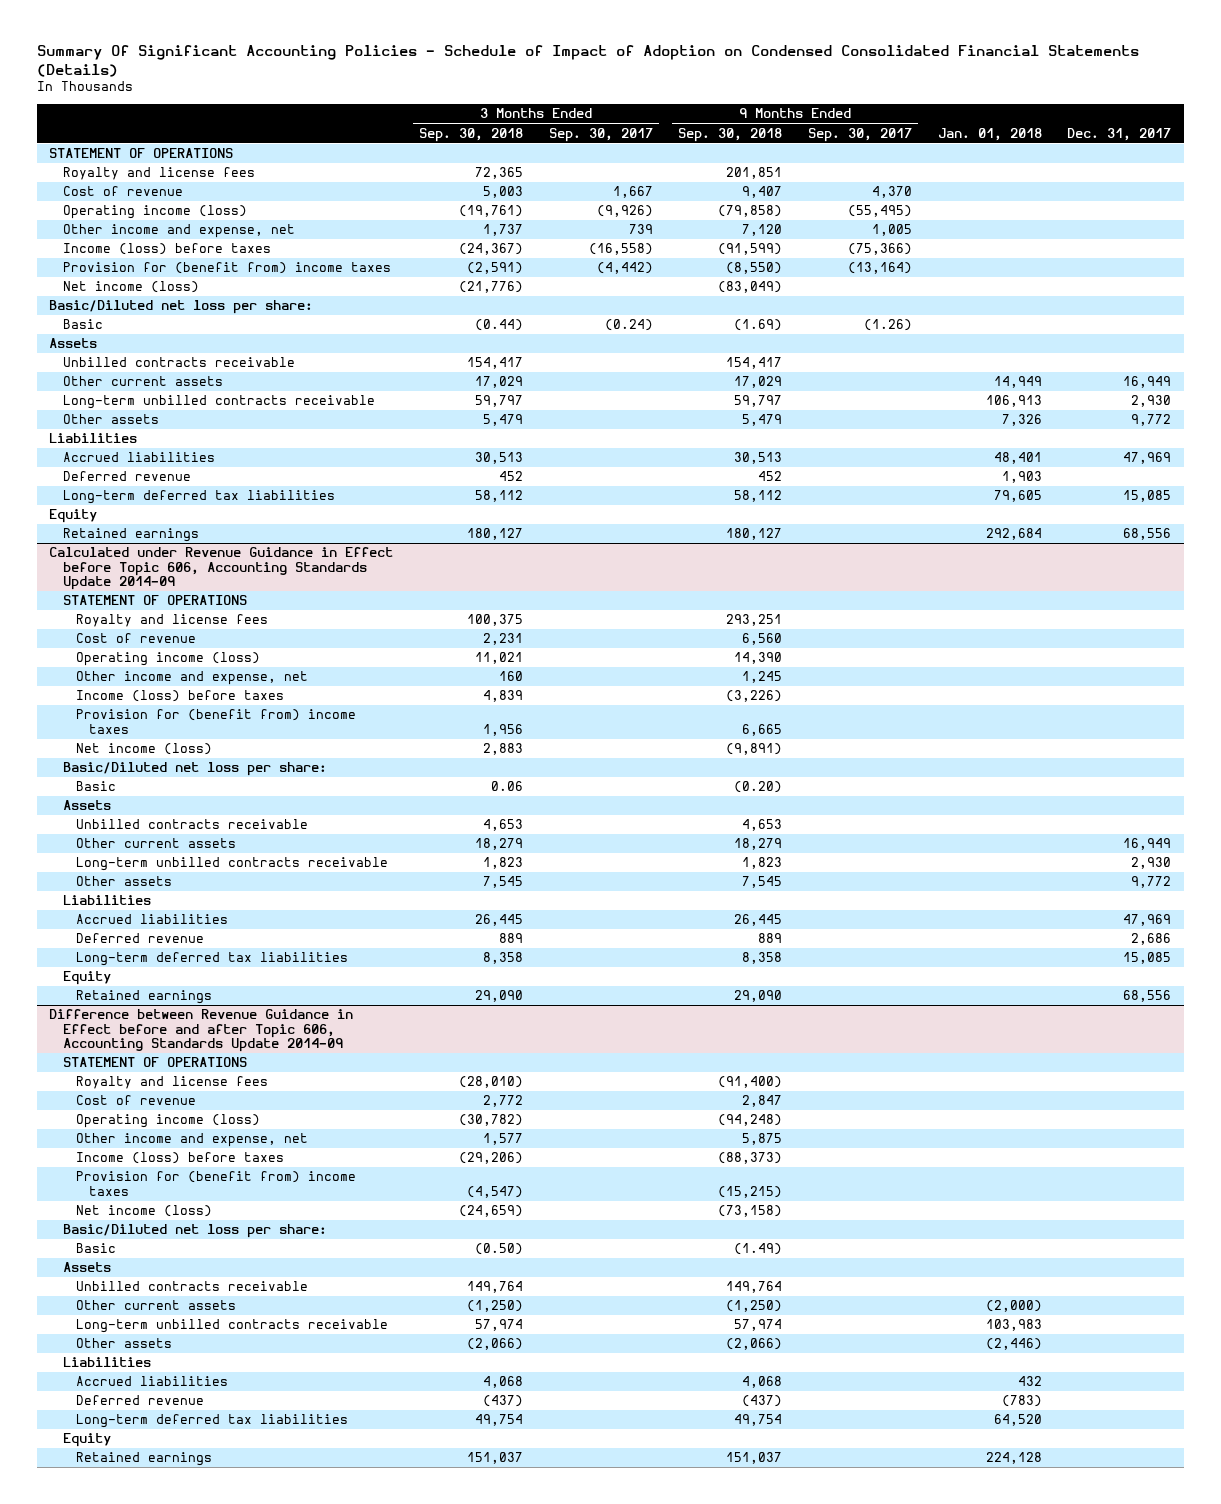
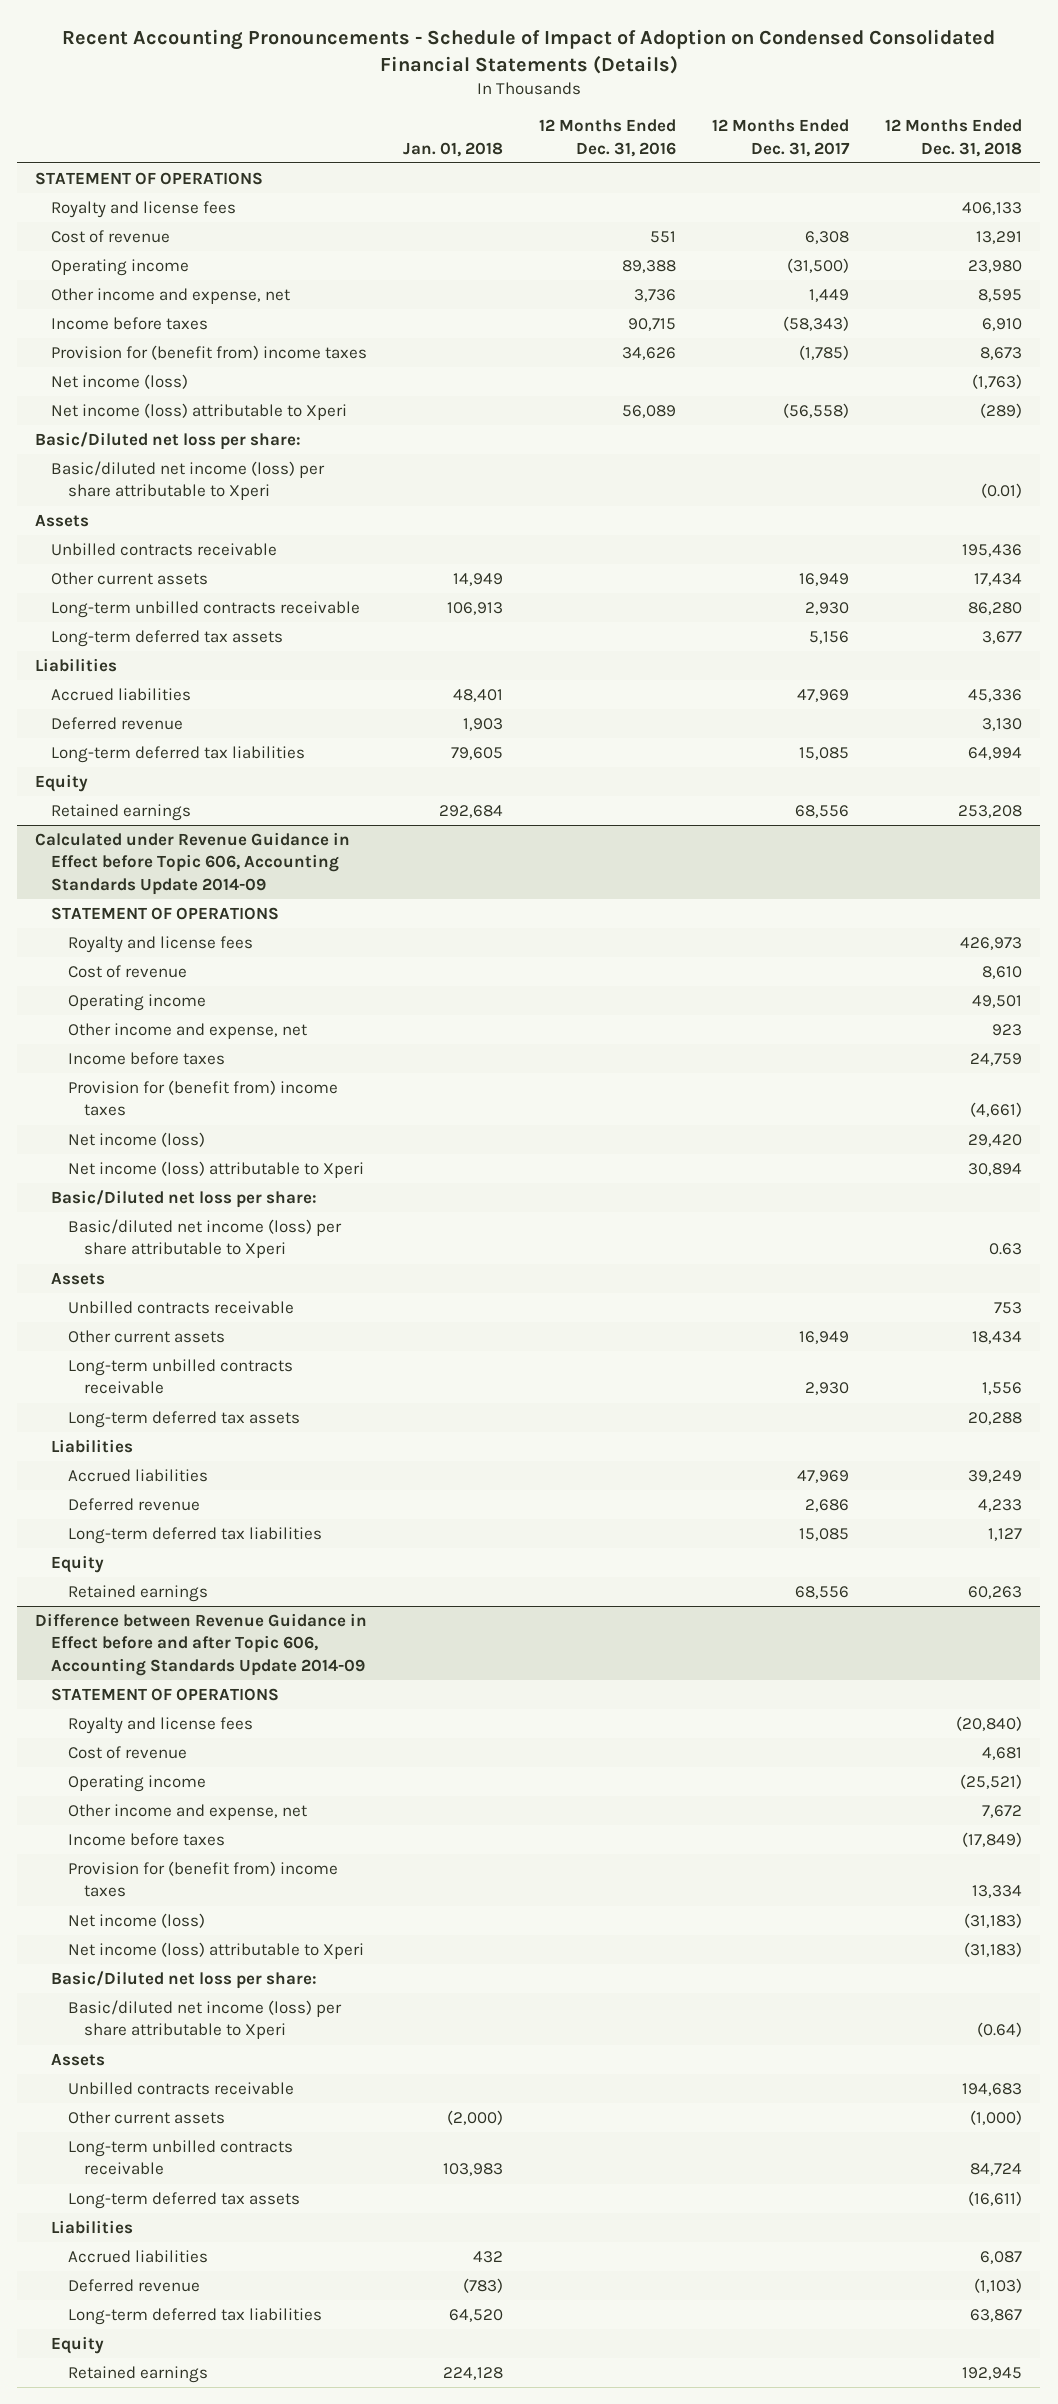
- Summary Of Significant Accounting Policies - Schedule of Impact of Adoption on Condensed Consolidated Financial Statements (Details)
+ Recent Accounting Pronouncements - Schedule of Impact of Adoption on Condensed Consolidated Financial Statements (Details)
- | 3 Months Ended Sep. 30, 2018 | 3 Months Ended Sep. 30, 2017 | 9 Months Ended Sep. 30, 2018 | 9 Months Ended Sep. 30, 2017 | Jan. 01, 2018 | Dec. 31, 2017
+ | Jan. 01, 2018 | 12 Months Ended Dec. 31, 2016 | 12 Months Ended Dec. 31, 2017 | 12 Months Ended Dec. 31, 2018
- Operating income (loss) | (19,761) | (9,926) | (79,858) | (55,495) | |
+ Operating income | | 89,388 | (31,500) | 23,980
- Income (loss) before taxes | (24,367) | (16,558) | (91,599) | (75,366) | |
+ Income before taxes | | 90,715 | (58,343) | 6,910
+ Net income (loss) attributable to Xperi | | 56,089 | (56,558) | (289)
- Basic | (0.44) | (0.24) | (1.69) | (1.26) | |
+ Basic/diluted net income (loss) per share attributable to Xperi | | | | (0.01)
- Other assets | 5,479 | | 5,479 | | 7,326 | 9,772
+ Long-term deferred tax assets | | | 5,156 | 3,677
@ Calculated under Revenue Guidance in Effect before Topic 606, Accounting Standards Update 2014-09
- Operating income (loss) | 11,021 | | 14,390 | | |
+ Operating income | | | | 49,501
- Income (loss) before taxes | 4,839 | | (3,226) | | |
+ Income before taxes | | | | 24,759
+ Net income (loss) attributable to Xperi | | | | 30,894
- Basic | 0.06 | | (0.20) | | |
+ Basic/diluted net income (loss) per share attributable to Xperi | | | | 0.63
- Other assets | 7,545 | | 7,545 | | | 9,772
+ Long-term deferred tax assets | | | | 20,288
@ Difference between Revenue Guidance in Effect before and after Topic 606, Accounting Standards Update 2014-09
- Operating income (loss) | (30,782) | | (94,248) | | |
+ Operating income | | | | (25,521)
- Income (loss) before taxes | (29,206) | | (88,373) | | |
+ Income before taxes | | | | (17,849)
+ Net income (loss) attributable to Xperi | | | | (31,183)
- Basic | (0.50) | | (1.49) | | |
+ Basic/diluted net income (loss) per share attributable to Xperi | | | | (0.64)
- Other assets | (2,066) | | (2,066) | | (2,446) |
+ Long-term deferred tax assets | | | | (16,611)

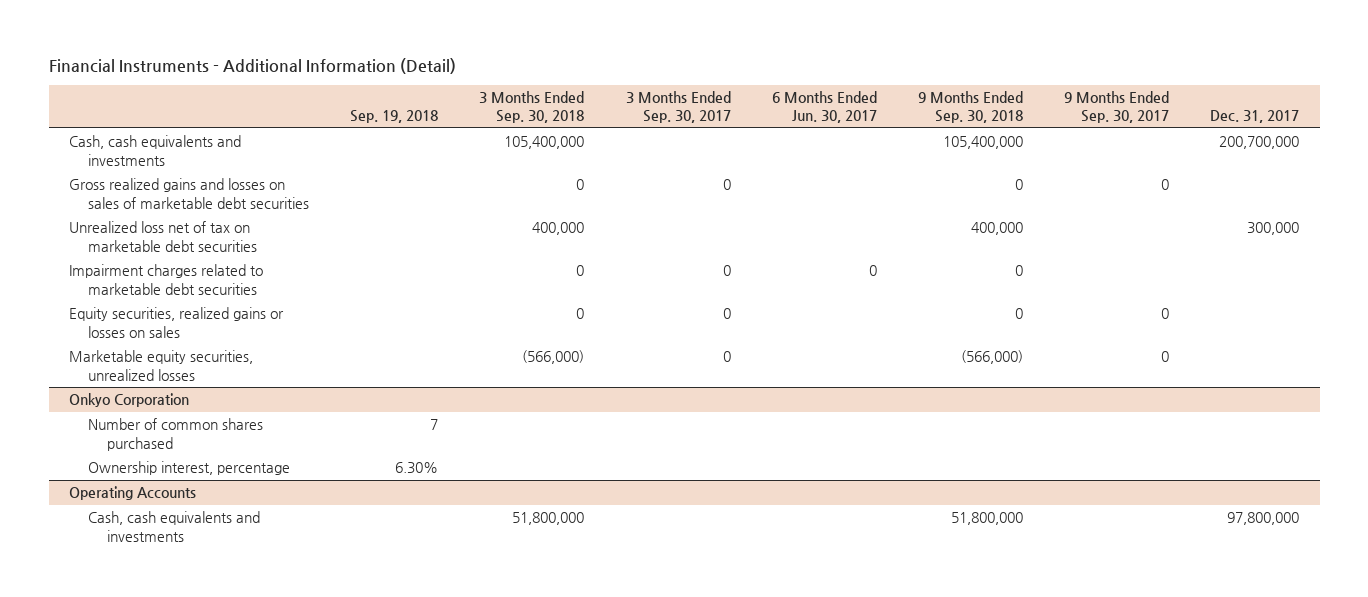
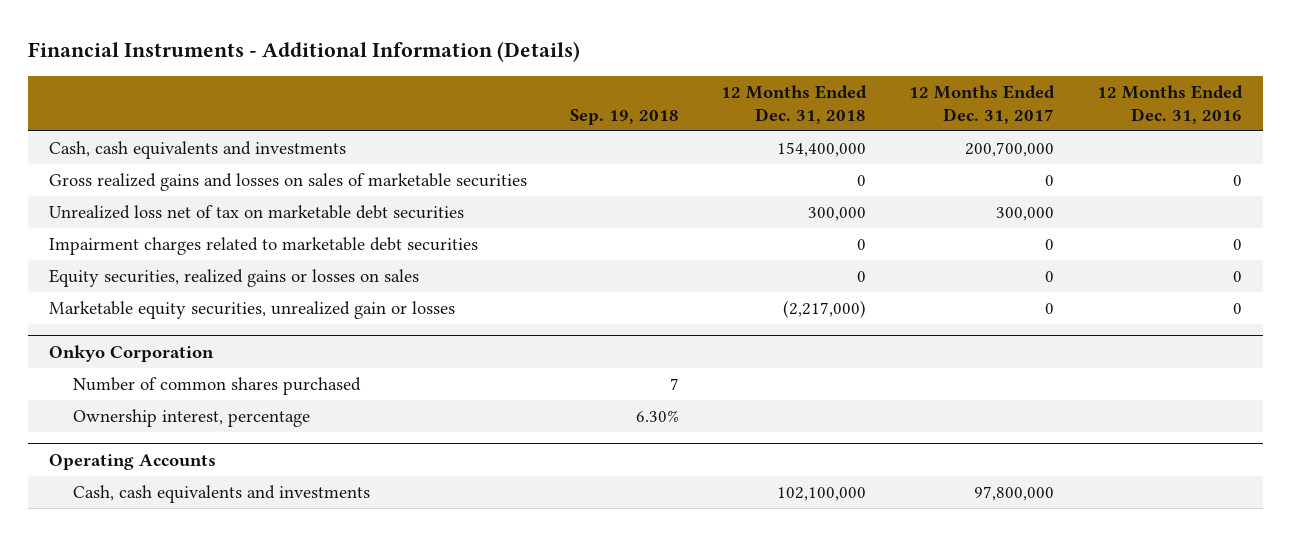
- Financial Instruments - Additional Information (Detail)
+ Financial Instruments - Additional Information (Details)
- | Sep. 19, 2018 | 3 Months Ended Sep. 30, 2018 | 3 Months Ended Sep. 30, 2017 | 6 Months Ended Jun. 30, 2017 | 9 Months Ended Sep. 30, 2018 | 9 Months Ended Sep. 30, 2017 | Dec. 31, 2017
+ | Sep. 19, 2018 | 12 Months Ended Dec. 31, 2018 | 12 Months Ended Dec. 31, 2017 | 12 Months Ended Dec. 31, 2016
- Gross realized gains and losses on sales of marketable debt securities | | 0 | 0 | | 0 | 0 |
+ Gross realized gains and losses on sales of marketable securities | | 0 | 0 | 0
- Marketable equity securities, unrealized losses | | (566,000) | 0 | | (566,000) | 0 |
+ Marketable equity securities, unrealized gain or losses | | (2,217,000) | 0 | 0

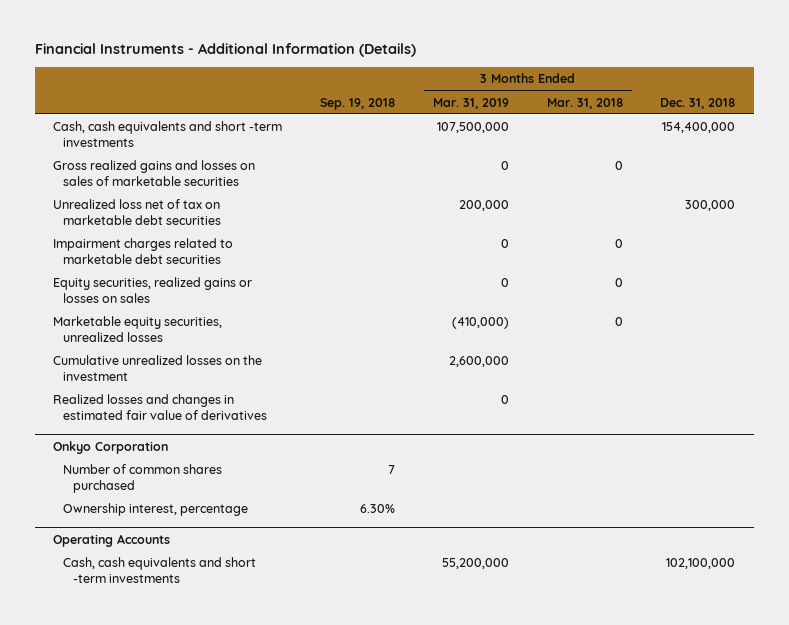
- | Sep. 19, 2018 | 12 Months Ended Dec. 31, 2018 | 12 Months Ended Dec. 31, 2017 | 12 Months Ended Dec. 31, 2016
+ | Sep. 19, 2018 | 3 Months Ended Mar. 31, 2019 | 3 Months Ended Mar. 31, 2018 | Dec. 31, 2018
- Cash, cash equivalents and investments | | 154,400,000 | 200,700,000 |
+ Cash, cash equivalents and short -term investments | | 107,500,000 | | 154,400,000
- Marketable equity securities, unrealized gain or losses | | (2,217,000) | 0 | 0
+ Marketable equity securities, unrealized losses | | (410,000) | 0 |
+ Cumulative unrealized losses on the investment | | 2,600,000 | |
+ Realized losses and changes in estimated fair value of derivatives | | 0 | |
@ Operating Accounts
- Cash, cash equivalents and investments | | 102,100,000 | 97,800,000 |
+ Cash, cash equivalents and short -term investments | | 55,200,000 | | 102,100,000

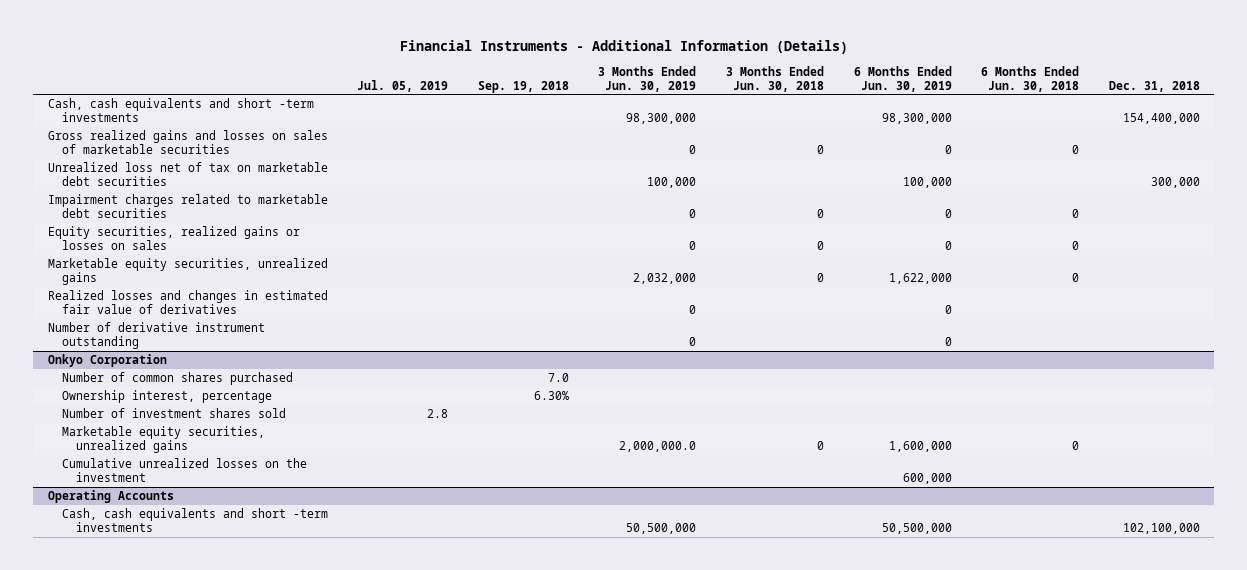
- | Sep. 19, 2018 | 3 Months Ended Mar. 31, 2019 | 3 Months Ended Mar. 31, 2018 | Dec. 31, 2018
+ | Jul. 05, 2019 | Sep. 19, 2018 | 3 Months Ended Jun. 30, 2019 | 3 Months Ended Jun. 30, 2018 | 6 Months Ended Jun. 30, 2019 | 6 Months Ended Jun. 30, 2018 | Dec. 31, 2018
- Marketable equity securities, unrealized losses | | (410,000) | 0 |
- Cumulative unrealized losses on the investment | | 2,600,000 | |
+ Marketable equity securities, unrealized gains | | | 2,032,000 | 0 | 1,622,000 | 0 |
+ Number of derivative instrument outstanding | | | 0 | | 0 | |
@ Onkyo Corporation
- Number of common shares purchased | 7 | | |
+ Number of common shares purchased | | 7.0 | | | | |
+ Number of investment shares sold | 2.8 | | | | | |
+ Marketable equity securities, unrealized gains | | | 2,000,000.0 | 0 | 1,600,000 | 0 |
+ Cumulative unrealized losses on the investment | | | | | 600,000 | |

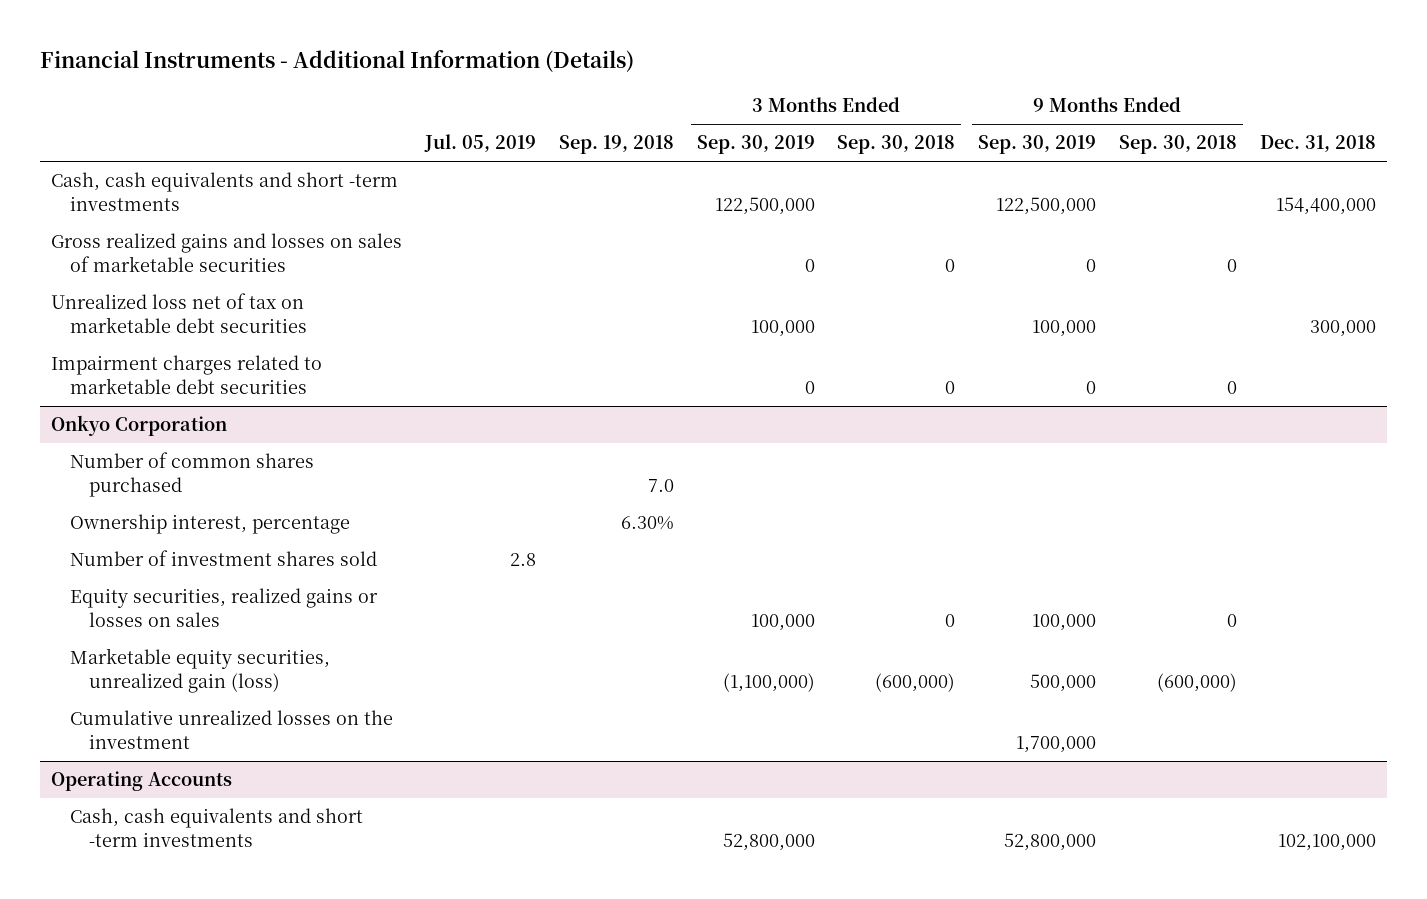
- | Jul. 05, 2019 | Sep. 19, 2018 | 3 Months Ended Jun. 30, 2019 | 3 Months Ended Jun. 30, 2018 | 6 Months Ended Jun. 30, 2019 | 6 Months Ended Jun. 30, 2018 | Dec. 31, 2018
+ | Jul. 05, 2019 | Sep. 19, 2018 | 3 Months Ended Sep. 30, 2019 | 3 Months Ended Sep. 30, 2018 | 9 Months Ended Sep. 30, 2019 | 9 Months Ended Sep. 30, 2018 | Dec. 31, 2018
- Equity securities, realized gains or losses on sales | | | 0 | 0 | 0 | 0 |
- Marketable equity securities, unrealized gains | | | 2,032,000 | 0 | 1,622,000 | 0 |
- Realized losses and changes in estimated fair value of derivatives | | | 0 | | 0 | |
- Number of derivative instrument outstanding | | | 0 | | 0 | |
@ Onkyo Corporation
- Marketable equity securities, unrealized gains | | | 2,000,000.0 | 0 | 1,600,000 | 0 |
+ Equity securities, realized gains or losses on sales | | | 100,000 | 0 | 100,000 | 0 |
+ Marketable equity securities, unrealized gain (loss) | | | (1,100,000) | (600,000) | 500,000 | (600,000) |

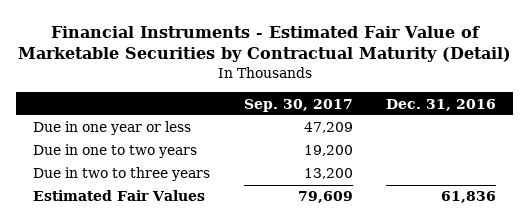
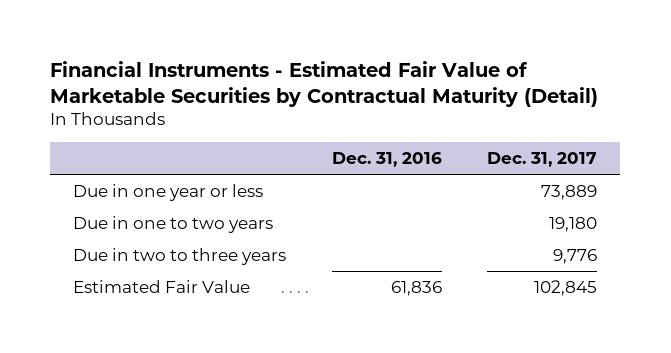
- | Sep. 30, 2017 | Dec. 31, 2016
+ | Dec. 31, 2016 | Dec. 31, 2017
- Estimated Fair Values | 79,609 | 61,836
+ Estimated Fair Value | 61,836 | 102,845

